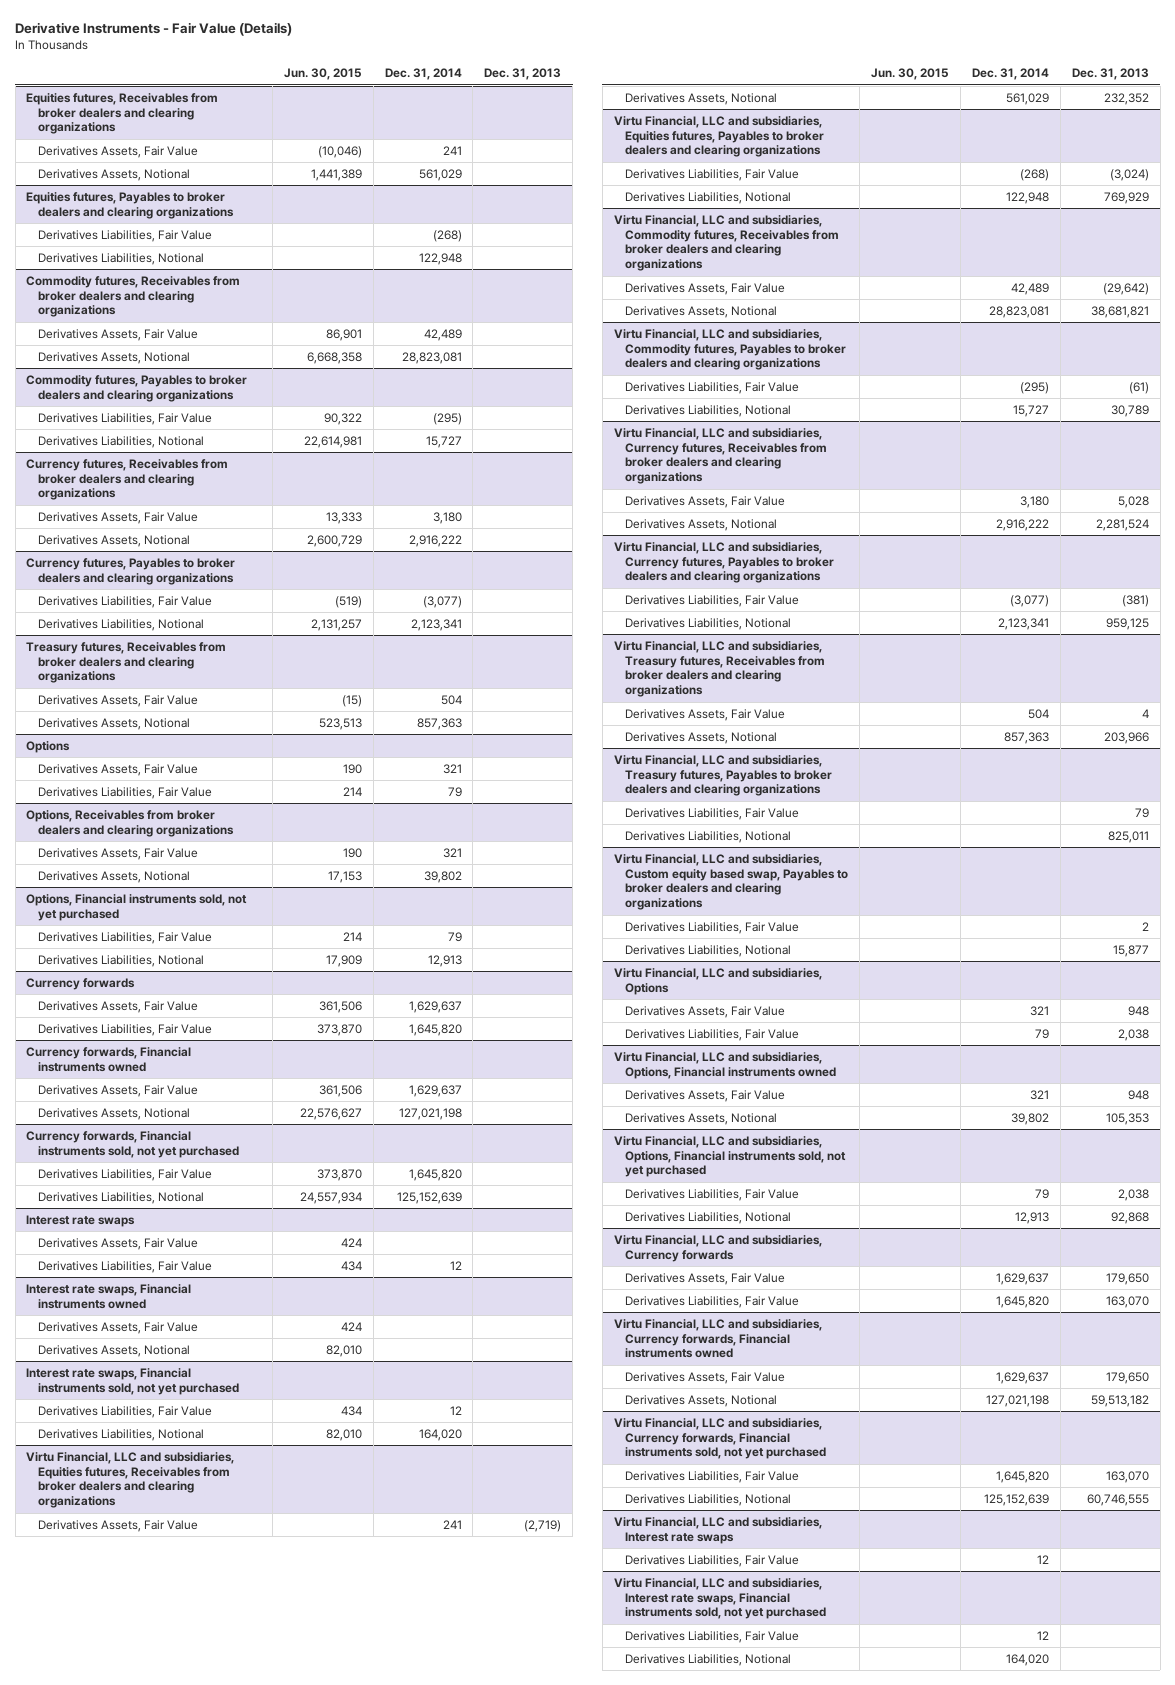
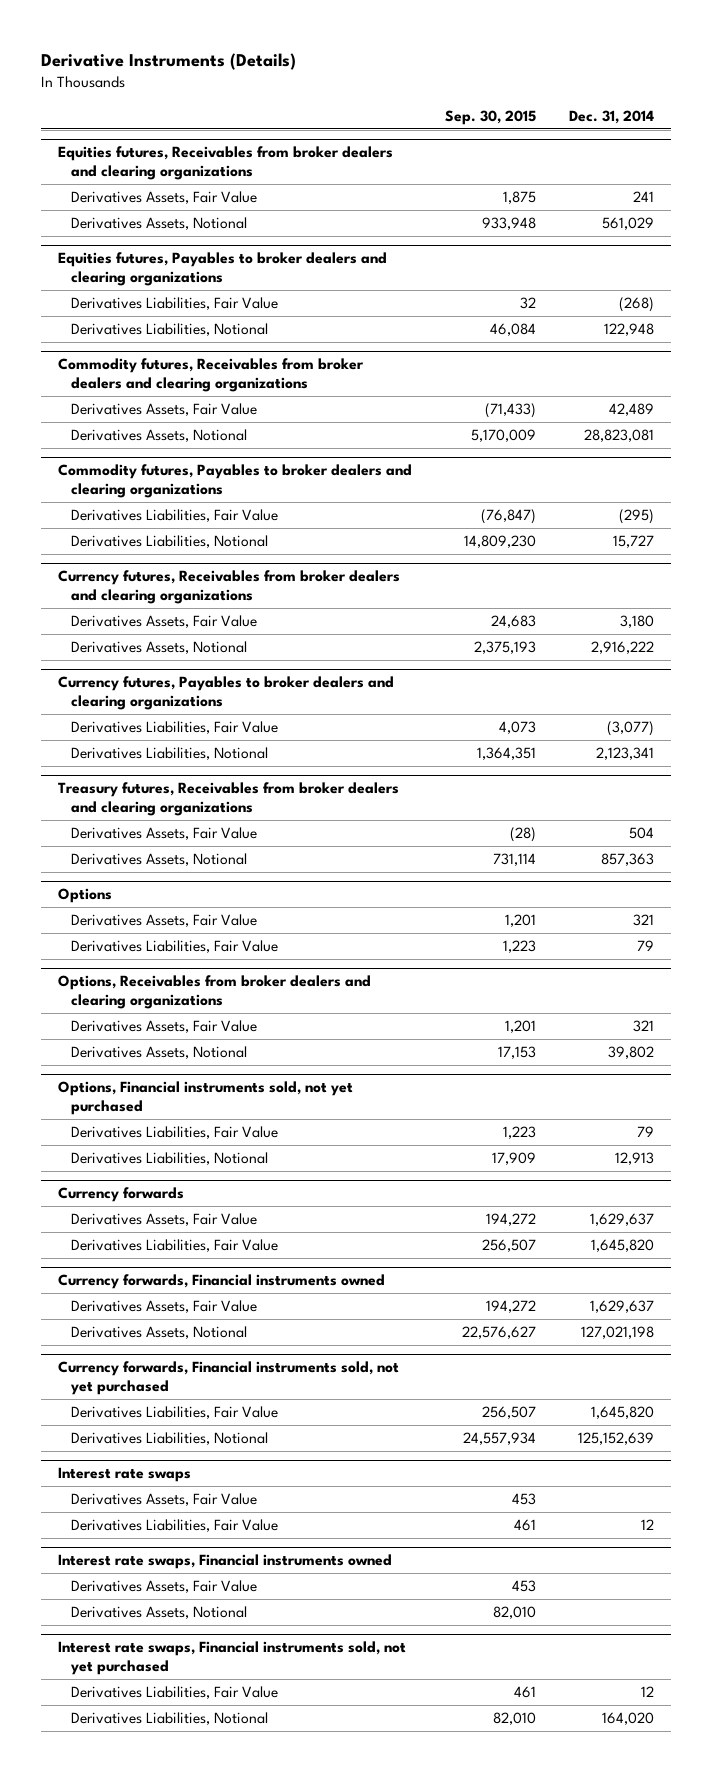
- Derivative Instruments - Fair Value (Details)
+ Derivative Instruments (Details)
- | Jun. 30, 2015 | Dec. 31, 2014 | Dec. 31, 2013
+ | Sep. 30, 2015 | Dec. 31, 2014
- Virtu Financial, LLC and subsidiaries, Equities futures, Receivables from broker dealers and clearing organizations
- Derivatives Assets, Fair Value | | 241 | (2,719)
- Derivatives Assets, Notional | | 561,029 | 232,352
- Virtu Financial, LLC and subsidiaries, Equities futures, Payables to broker dealers and clearing organizations
- Derivatives Liabilities, Fair Value | | (268) | (3,024)
- Derivatives Liabilities, Notional | | 122,948 | 769,929
- Virtu Financial, LLC and subsidiaries, Commodity futures, Receivables from broker dealers and clearing organizations
- Derivatives Assets, Fair Value | | 42,489 | (29,642)
- Derivatives Assets, Notional | | 28,823,081 | 38,681,821
- Virtu Financial, LLC and subsidiaries, Commodity futures, Payables to broker dealers and clearing organizations
- Derivatives Liabilities, Fair Value | | (295) | (61)
- Derivatives Liabilities, Notional | | 15,727 | 30,789
- Virtu Financial, LLC and subsidiaries, Currency futures, Receivables from broker dealers and clearing organizations
- Derivatives Assets, Fair Value | | 3,180 | 5,028
- Derivatives Assets, Notional | | 2,916,222 | 2,281,524
- Virtu Financial, LLC and subsidiaries, Currency futures, Payables to broker dealers and clearing organizations
- Derivatives Liabilities, Fair Value | | (3,077) | (381)
- Derivatives Liabilities, Notional | | 2,123,341 | 959,125
- Virtu Financial, LLC and subsidiaries, Treasury futures, Receivables from broker dealers and clearing organizations
- Derivatives Assets, Fair Value | | 504 | 4
- Derivatives Assets, Notional | | 857,363 | 203,966
- Virtu Financial, LLC and subsidiaries, Treasury futures, Payables to broker dealers and clearing organizations
- Derivatives Liabilities, Fair Value | | | 79
- Derivatives Liabilities, Notional | | | 825,011
- Virtu Financial, LLC and subsidiaries, Custom equity based swap, Payables to broker dealers and clearing organizations
- Derivatives Liabilities, Fair Value | | | 2
- Derivatives Liabilities, Notional | | | 15,877
- Virtu Financial, LLC and subsidiaries, Options
- Derivatives Assets, Fair Value | | 321 | 948
- Derivatives Liabilities, Fair Value | | 79 | 2,038
- Virtu Financial, LLC and subsidiaries, Options, Financial instruments owned
- Derivatives Assets, Fair Value | | 321 | 948
- Derivatives Assets, Notional | | 39,802 | 105,353
- Virtu Financial, LLC and subsidiaries, Options, Financial instruments sold, not yet purchased
- Derivatives Liabilities, Fair Value | | 79 | 2,038
- Derivatives Liabilities, Notional | | 12,913 | 92,868
- Virtu Financial, LLC and subsidiaries, Currency forwards
- Derivatives Assets, Fair Value | | 1,629,637 | 179,650
- Derivatives Liabilities, Fair Value | | 1,645,820 | 163,070
- Virtu Financial, LLC and subsidiaries, Currency forwards, Financial instruments owned
- Derivatives Assets, Fair Value | | 1,629,637 | 179,650
- Derivatives Assets, Notional | | 127,021,198 | 59,513,182
- Virtu Financial, LLC and subsidiaries, Currency forwards, Financial instruments sold, not yet purchased
- Derivatives Liabilities, Fair Value | | 1,645,820 | 163,070
- Derivatives Liabilities, Notional | | 125,152,639 | 60,746,555
- Virtu Financial, LLC and subsidiaries, Interest rate swaps
- Derivatives Liabilities, Fair Value | | 12 |
- Virtu Financial, LLC and subsidiaries, Interest rate swaps, Financial instruments sold, not yet purchased
- Derivatives Liabilities, Fair Value | | 12 |
- Derivatives Liabilities, Notional | | 164,020 |

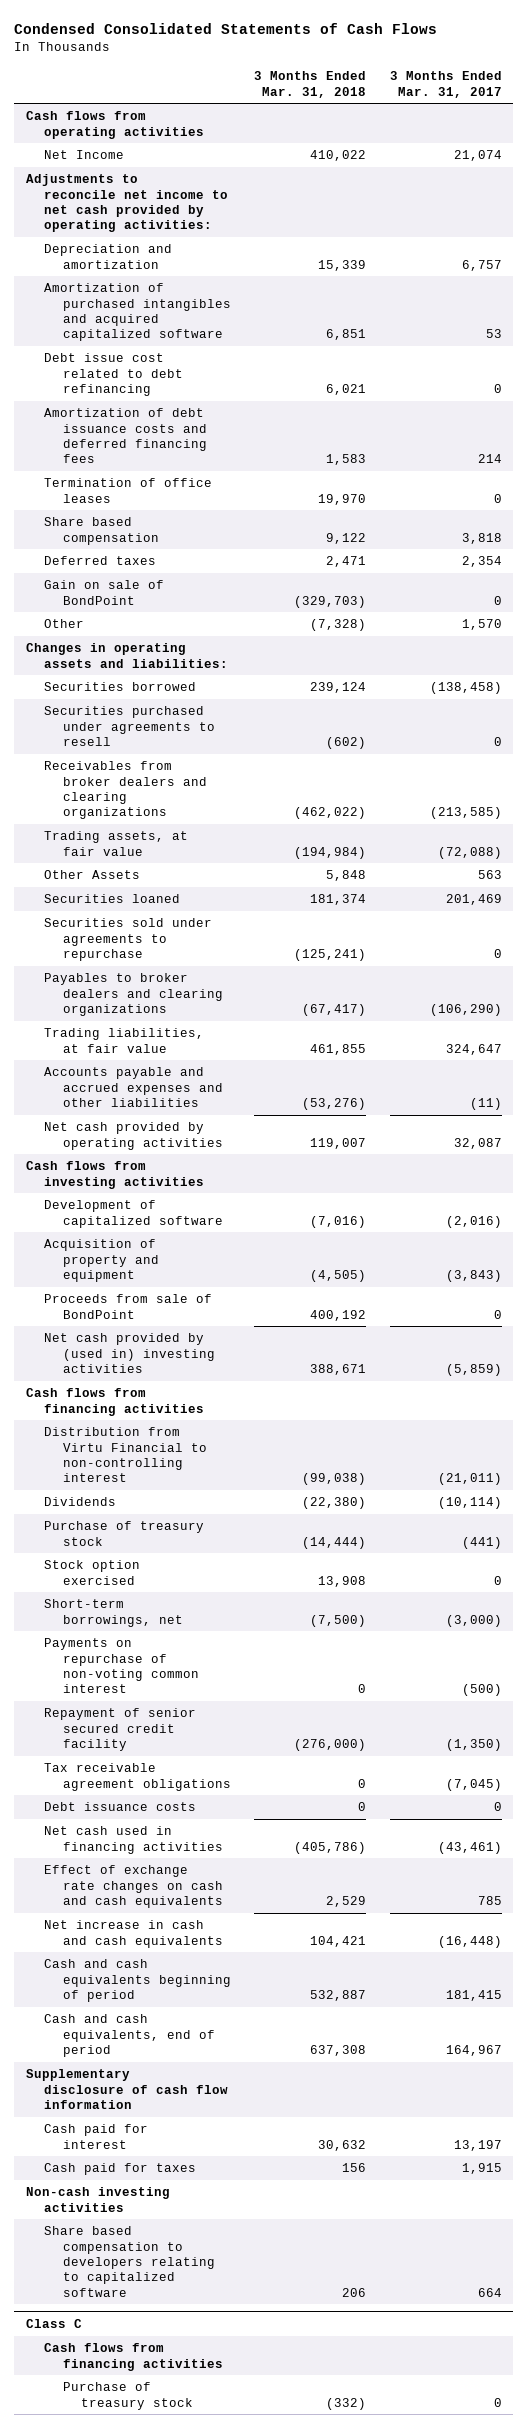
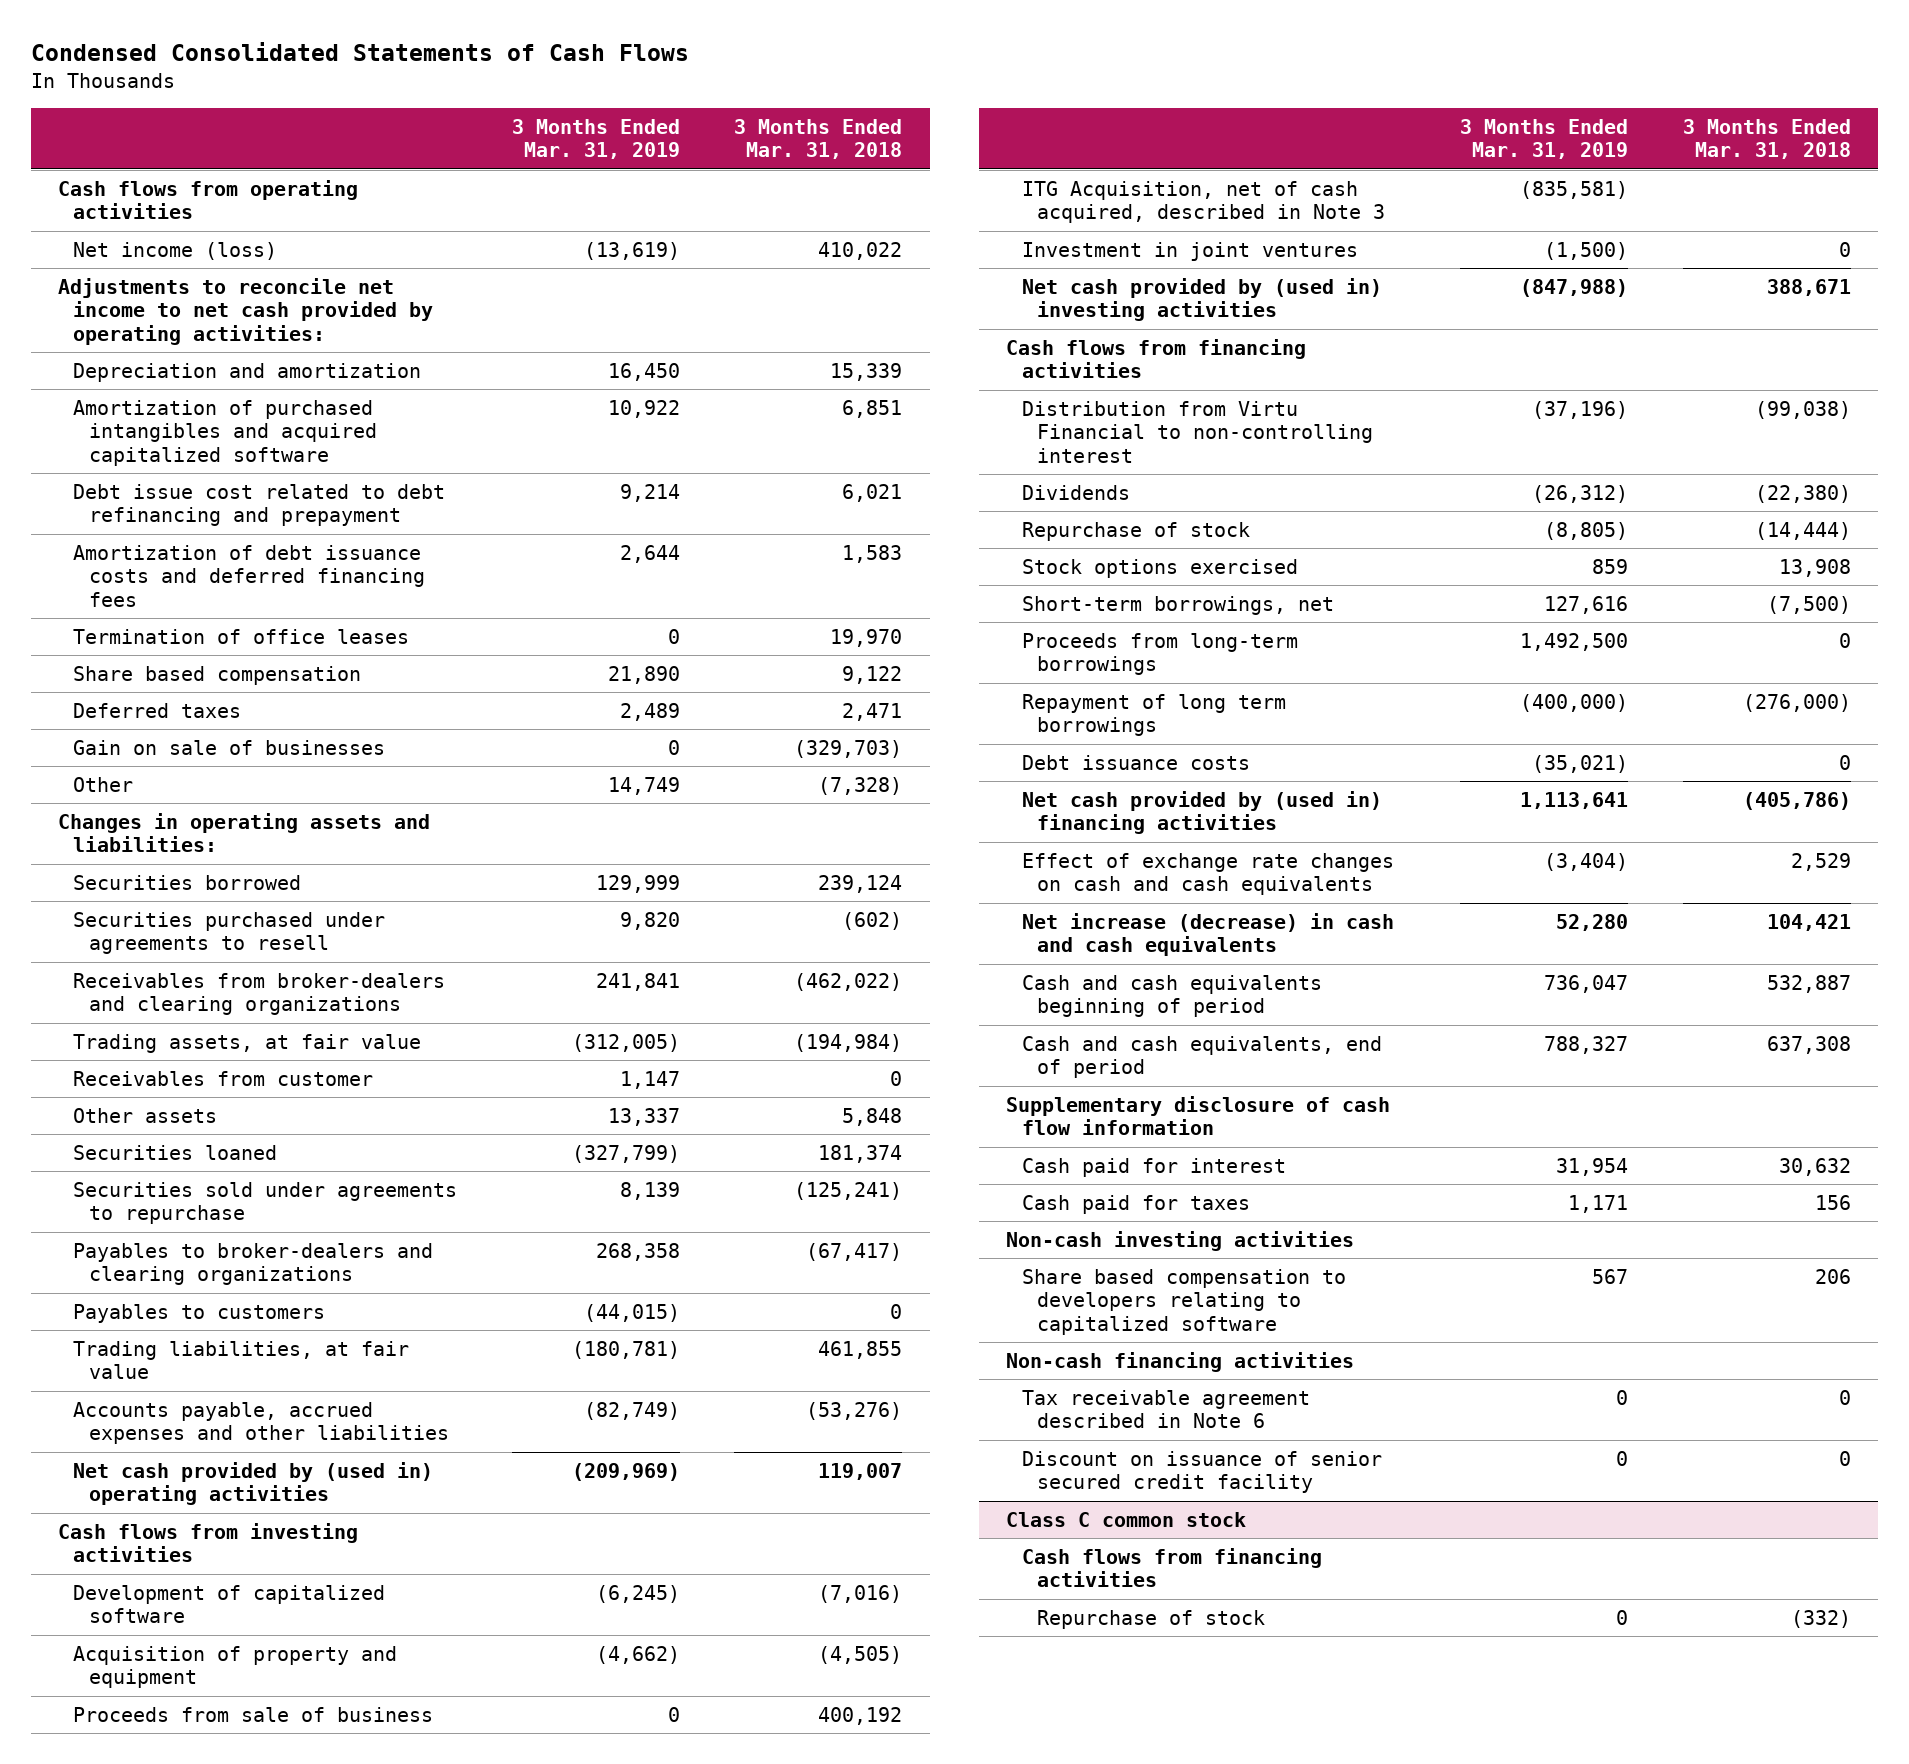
- | 3 Months Ended Mar. 31, 2018 | 3 Months Ended Mar. 31, 2017
+ | 3 Months Ended Mar. 31, 2019 | 3 Months Ended Mar. 31, 2018
- Net Income | 410,022 | 21,074
+ Net income (loss) | (13,619) | 410,022
- Debt issue cost related to debt refinancing | 6,021 | 0
+ Debt issue cost related to debt refinancing and prepayment | 9,214 | 6,021
- Gain on sale of BondPoint | (329,703) | 0
+ Gain on sale of businesses | 0 | (329,703)
- Receivables from broker dealers and clearing organizations | (462,022) | (213,585)
+ Receivables from broker-dealers and clearing organizations | 241,841 | (462,022)
- Other Assets | 5,848 | 563
+ Receivables from customer | 1,147 | 0
+ Other assets | 13,337 | 5,848
- Payables to broker dealers and clearing organizations | (67,417) | (106,290)
+ Payables to broker-dealers and clearing organizations | 268,358 | (67,417)
+ Payables to customers | (44,015) | 0
- Accounts payable and accrued expenses and other liabilities | (53,276) | (11)
- Net cash provided by operating activities | 119,007 | 32,087
+ Accounts payable, accrued expenses and other liabilities | (82,749) | (53,276)
+ Net cash provided by (used in) operating activities | (209,969) | 119,007
- Proceeds from sale of BondPoint | 400,192 | 0
+ Proceeds from sale of business | 0 | 400,192
+ ITG Acquisition, net of cash acquired, described in Note 3 | (835,581) |
+ Investment in joint ventures | (1,500) | 0
- Purchase of treasury stock | (14,444) | (441)
- Stock option exercised | 13,908 | 0
+ Repurchase of stock | (8,805) | (14,444)
+ Stock options exercised | 859 | 13,908
- Payments on repurchase of non-voting common interest | 0 | (500)
- Repayment of senior secured credit facility | (276,000) | (1,350)
- Tax receivable agreement obligations | 0 | (7,045)
+ Proceeds from long-term borrowings | 1,492,500 | 0
+ Repayment of long term borrowings | (400,000) | (276,000)
- Net cash used in financing activities | (405,786) | (43,461)
+ Net cash provided by (used in) financing activities | 1,113,641 | (405,786)
- Net increase in cash and cash equivalents | 104,421 | (16,448)
+ Net increase (decrease) in cash and cash equivalents | 52,280 | 104,421
- Class C
+ Non-cash financing activities
+ Tax receivable agreement described in Note 6 | 0 | 0
+ Discount on issuance of senior secured credit facility | 0 | 0
+ Class C common stock
- Purchase of treasury stock | (332) | 0
+ Repurchase of stock | 0 | (332)

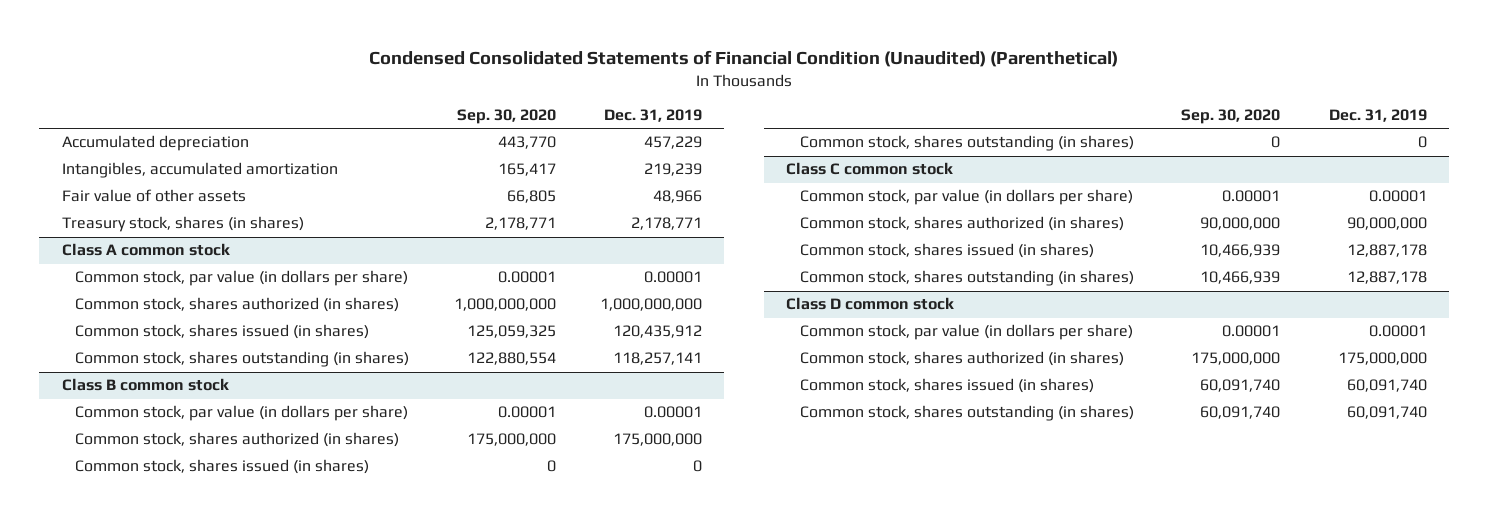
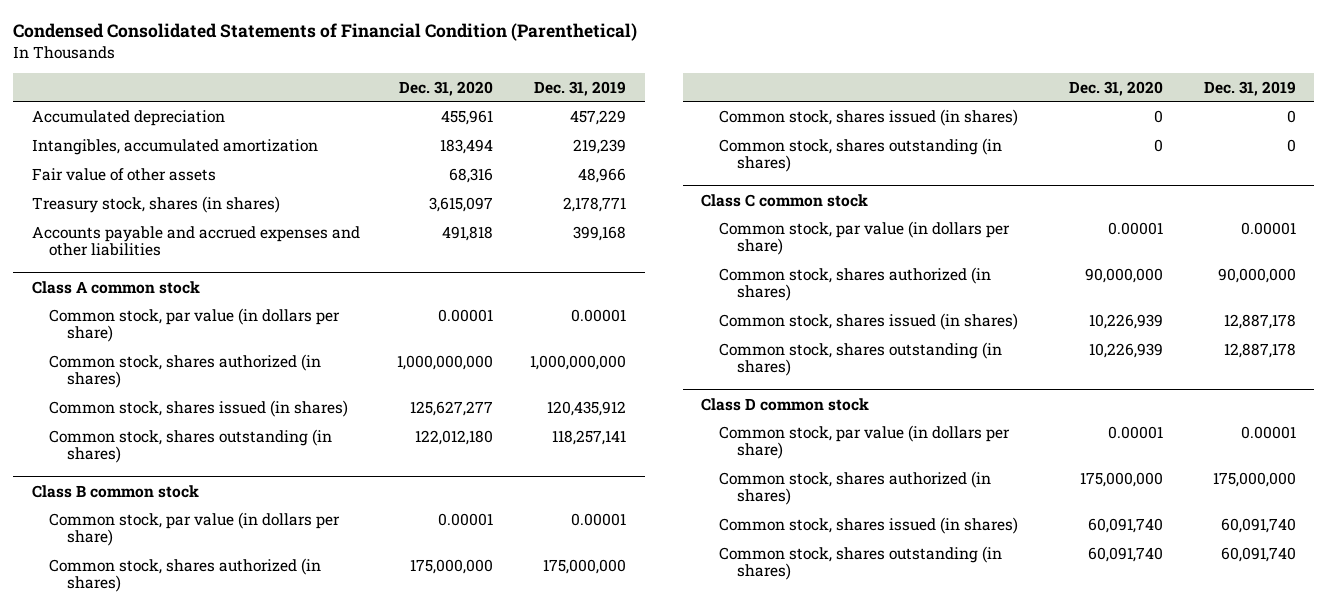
- Condensed Consolidated Statements of Financial Condition (Unaudited) (Parenthetical)
+ Condensed Consolidated Statements of Financial Condition (Parenthetical)
- | Sep. 30, 2020 | Dec. 31, 2019
+ | Dec. 31, 2020 | Dec. 31, 2019
+ Accounts payable and accrued expenses and other liabilities | 491,818 | 399,168

